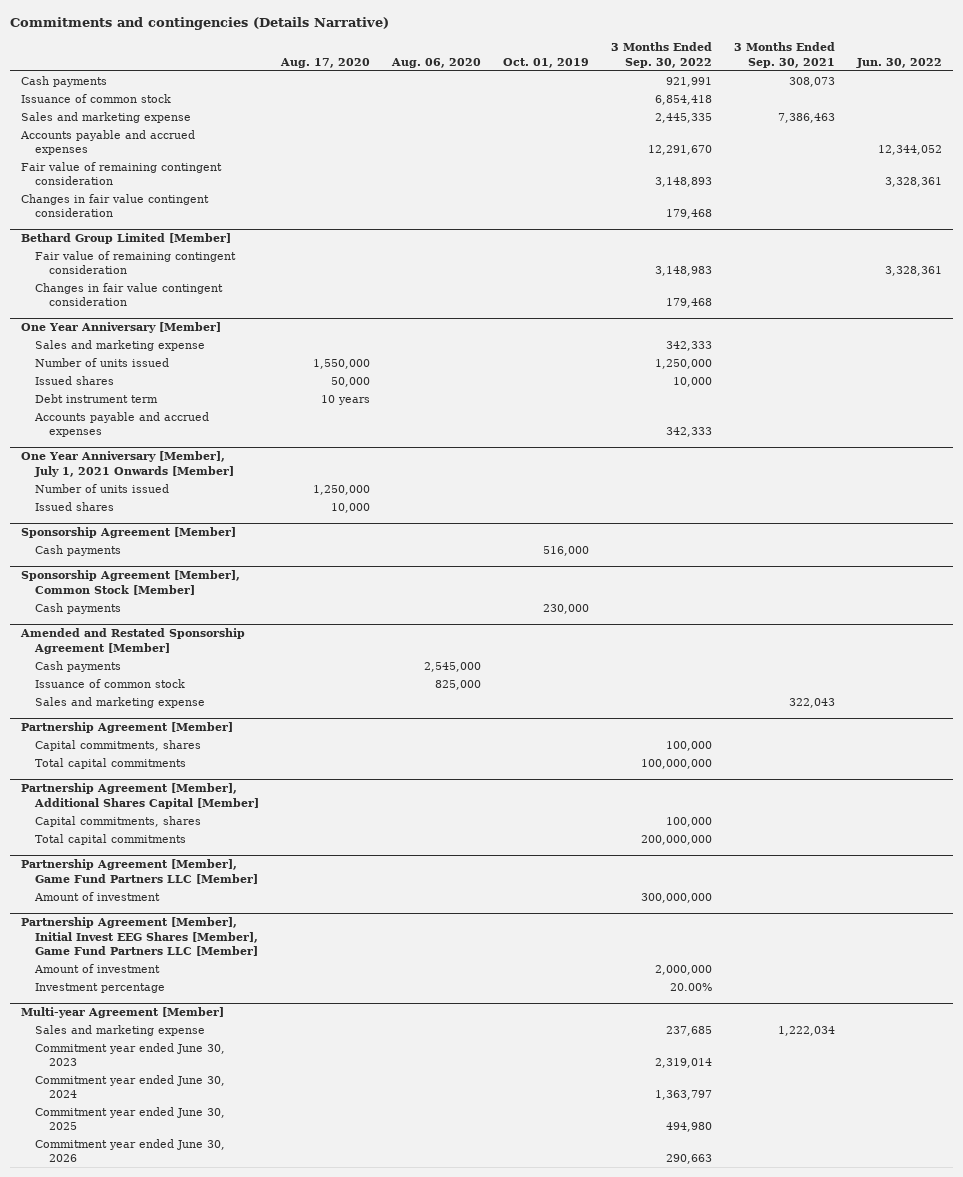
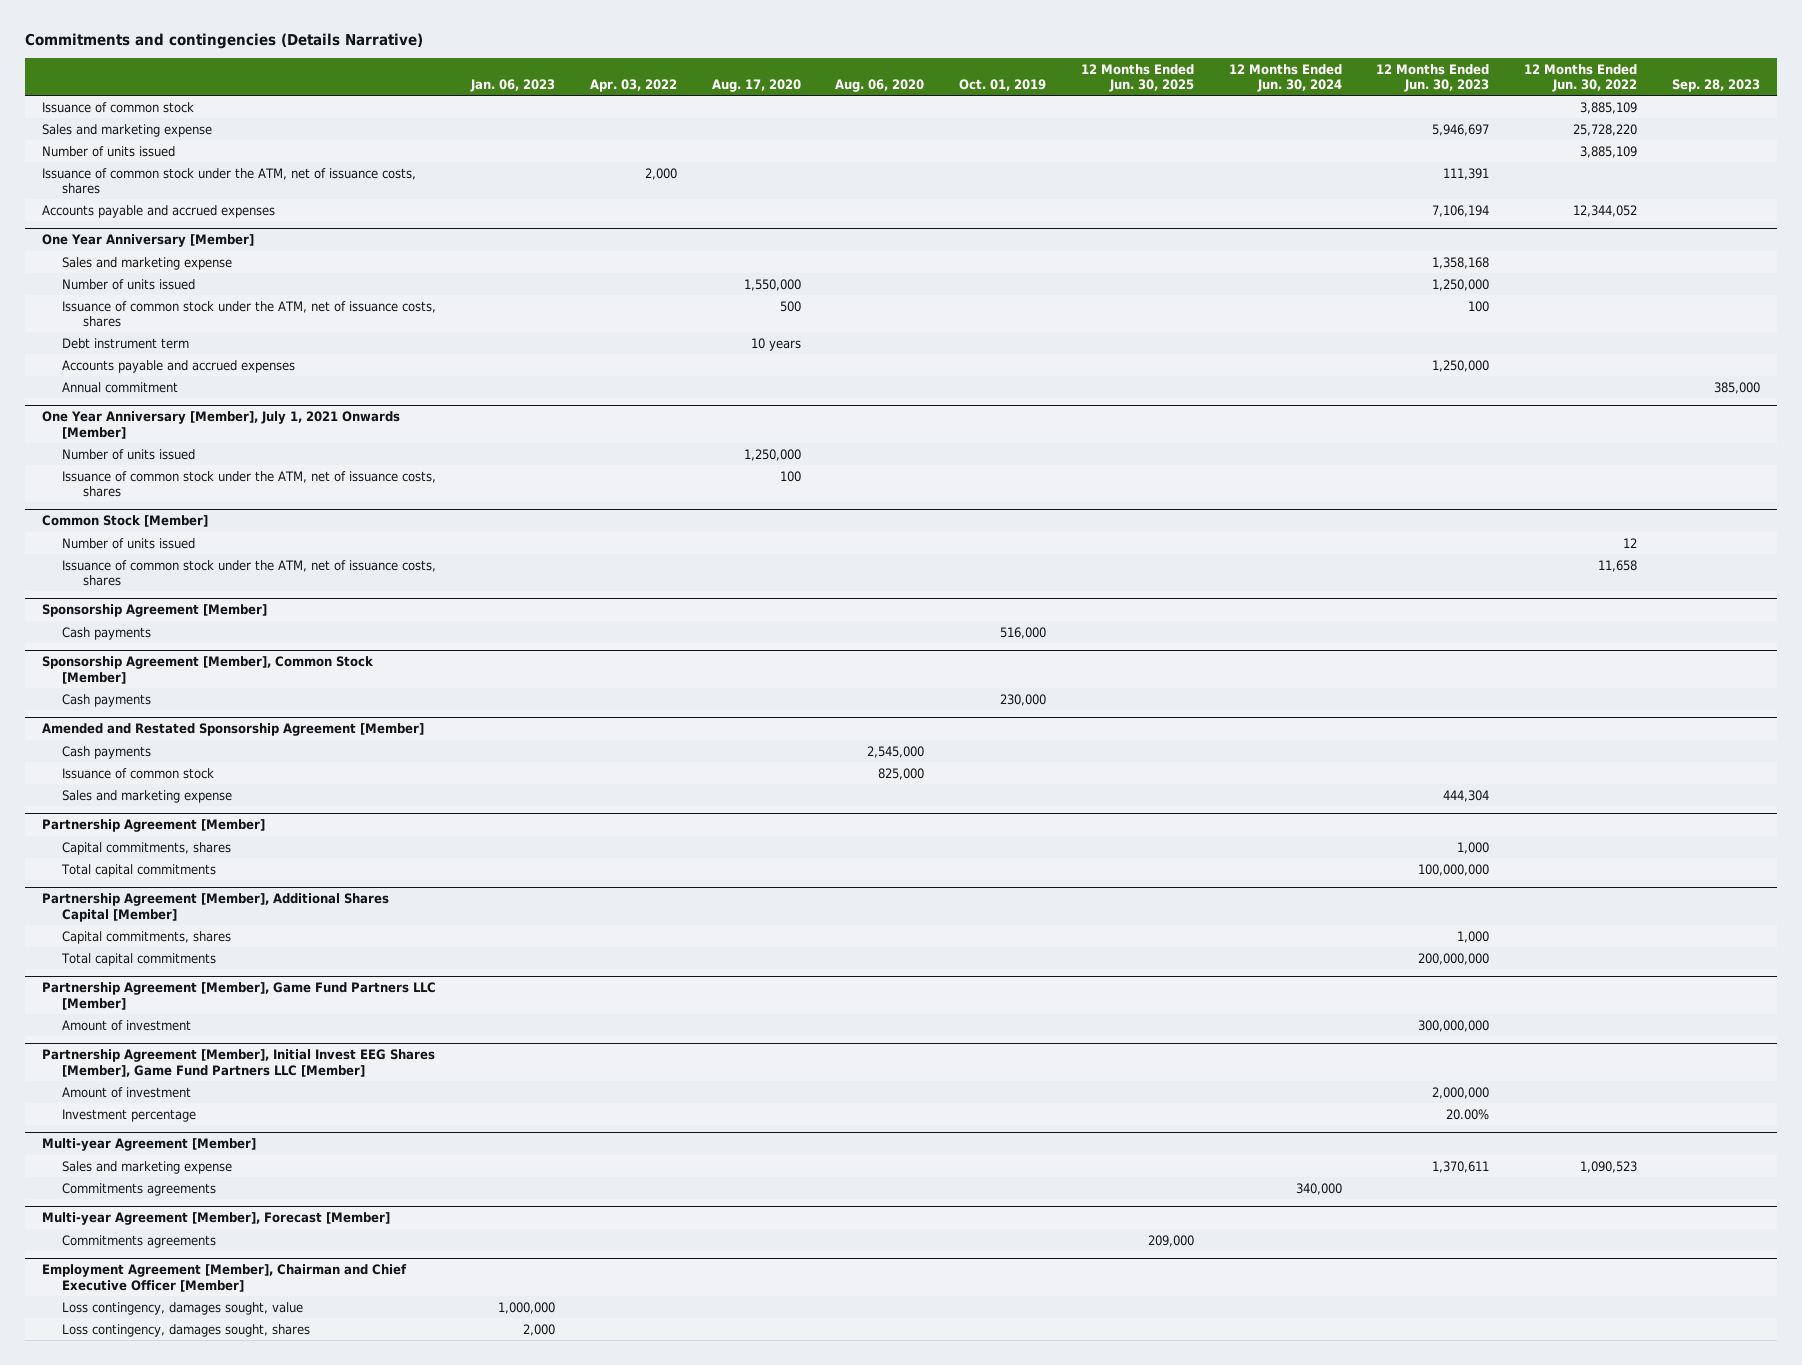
- | Aug. 17, 2020 | Aug. 06, 2020 | Oct. 01, 2019 | 3 Months Ended Sep. 30, 2022 | 3 Months Ended Sep. 30, 2021 | Jun. 30, 2022
+ | Jan. 06, 2023 | Apr. 03, 2022 | Aug. 17, 2020 | Aug. 06, 2020 | Oct. 01, 2019 | 12 Months Ended Jun. 30, 2025 | 12 Months Ended Jun. 30, 2024 | 12 Months Ended Jun. 30, 2023 | 12 Months Ended Jun. 30, 2022 | Sep. 28, 2023
- Cash payments | | | | 921,991 | 308,073 |
+ Number of units issued | | | | | | | | | 3,885,109 |
+ Issuance of common stock under the ATM, net of issuance costs, shares | | 2,000 | | | | | | 111,391 | |
- Fair value of remaining contingent consideration | | | | 3,148,893 | | 3,328,361
- Changes in fair value contingent consideration | | | | 179,468 | |
- Bethard Group Limited [Member]
- Fair value of remaining contingent consideration | | | | 3,148,983 | | 3,328,361
- Changes in fair value contingent consideration | | | | 179,468 | |
@ One Year Anniversary [Member]
- Issued shares | 50,000 | | | 10,000 | |
+ Issuance of common stock under the ATM, net of issuance costs, shares | | | 500 | | | | | 100 | |
+ Annual commitment | | | | | | | | | | 385,000
@ One Year Anniversary [Member], July 1, 2021 Onwards [Member]
- Issued shares | 10,000 | | | | |
+ Issuance of common stock under the ATM, net of issuance costs, shares | | | 100 | | | | | | |
+ Common Stock [Member]
+ Number of units issued | | | | | | | | | 12 |
+ Issuance of common stock under the ATM, net of issuance costs, shares | | | | | | | | | 11,658 |
@ Multi-year Agreement [Member]
- Commitment year ended June 30, 2023 | | | | 2,319,014 | |
- Commitment year ended June 30, 2024 | | | | 1,363,797 | |
- Commitment year ended June 30, 2025 | | | | 494,980 | |
- Commitment year ended June 30, 2026 | | | | 290,663 | |
+ Commitments agreements | | | | | | | 340,000 | | |
+ Multi-year Agreement [Member], Forecast [Member]
+ Commitments agreements | | | | | | 209,000 | | | |
+ Employment Agreement [Member], Chairman and Chief Executive Officer [Member]
+ Loss contingency, damages sought, value | 1,000,000 | | | | | | | | |
+ Loss contingency, damages sought, shares | 2,000 | | | | | | | | |

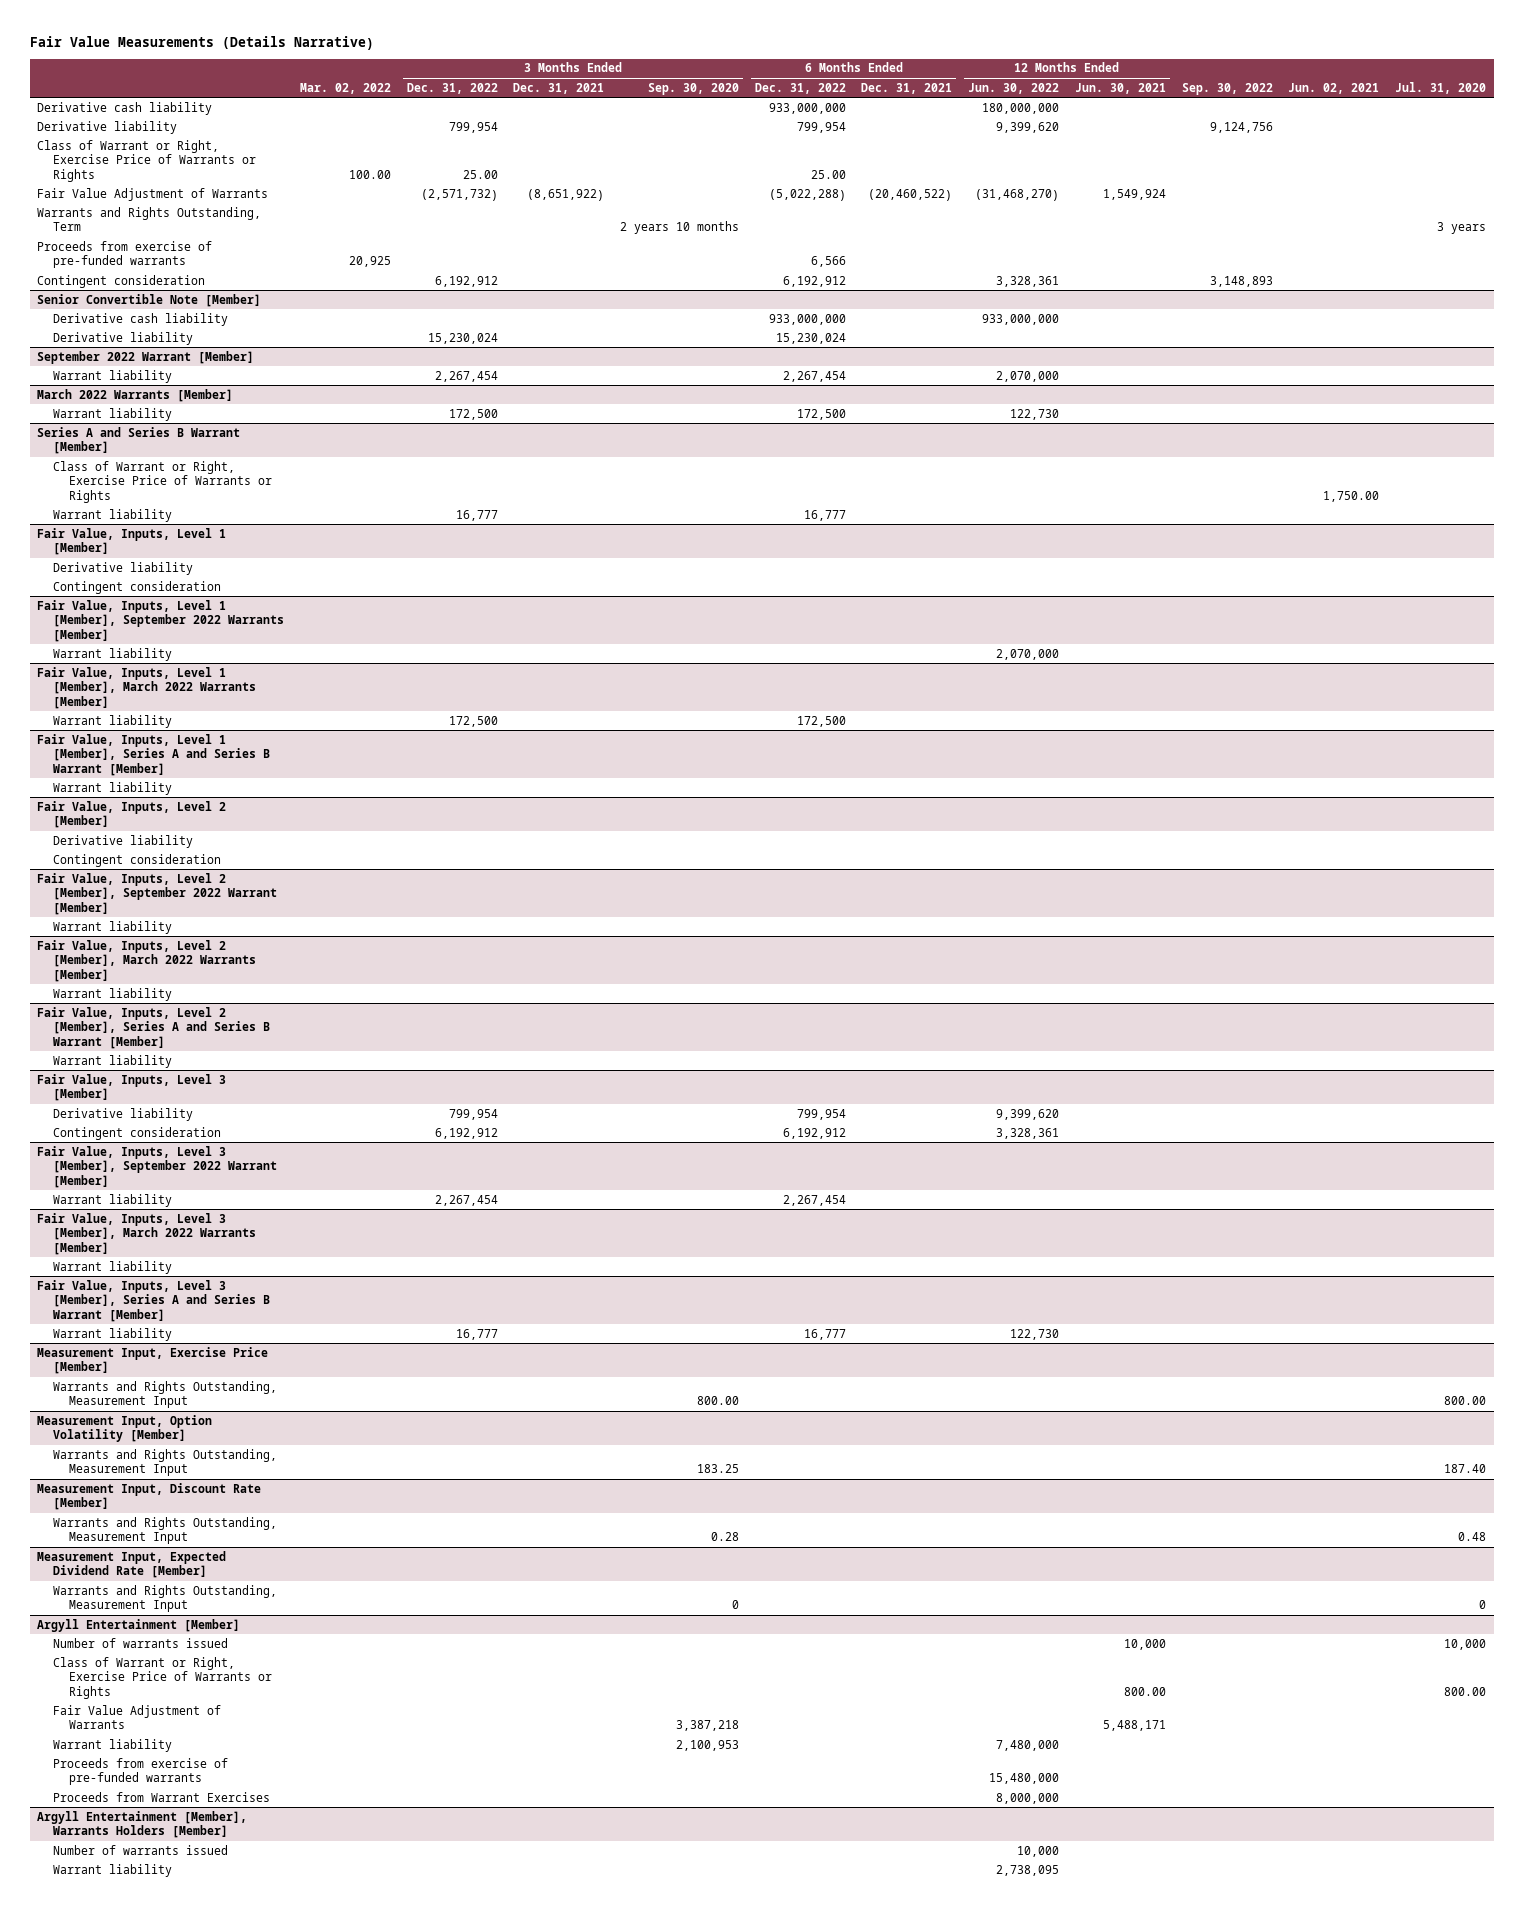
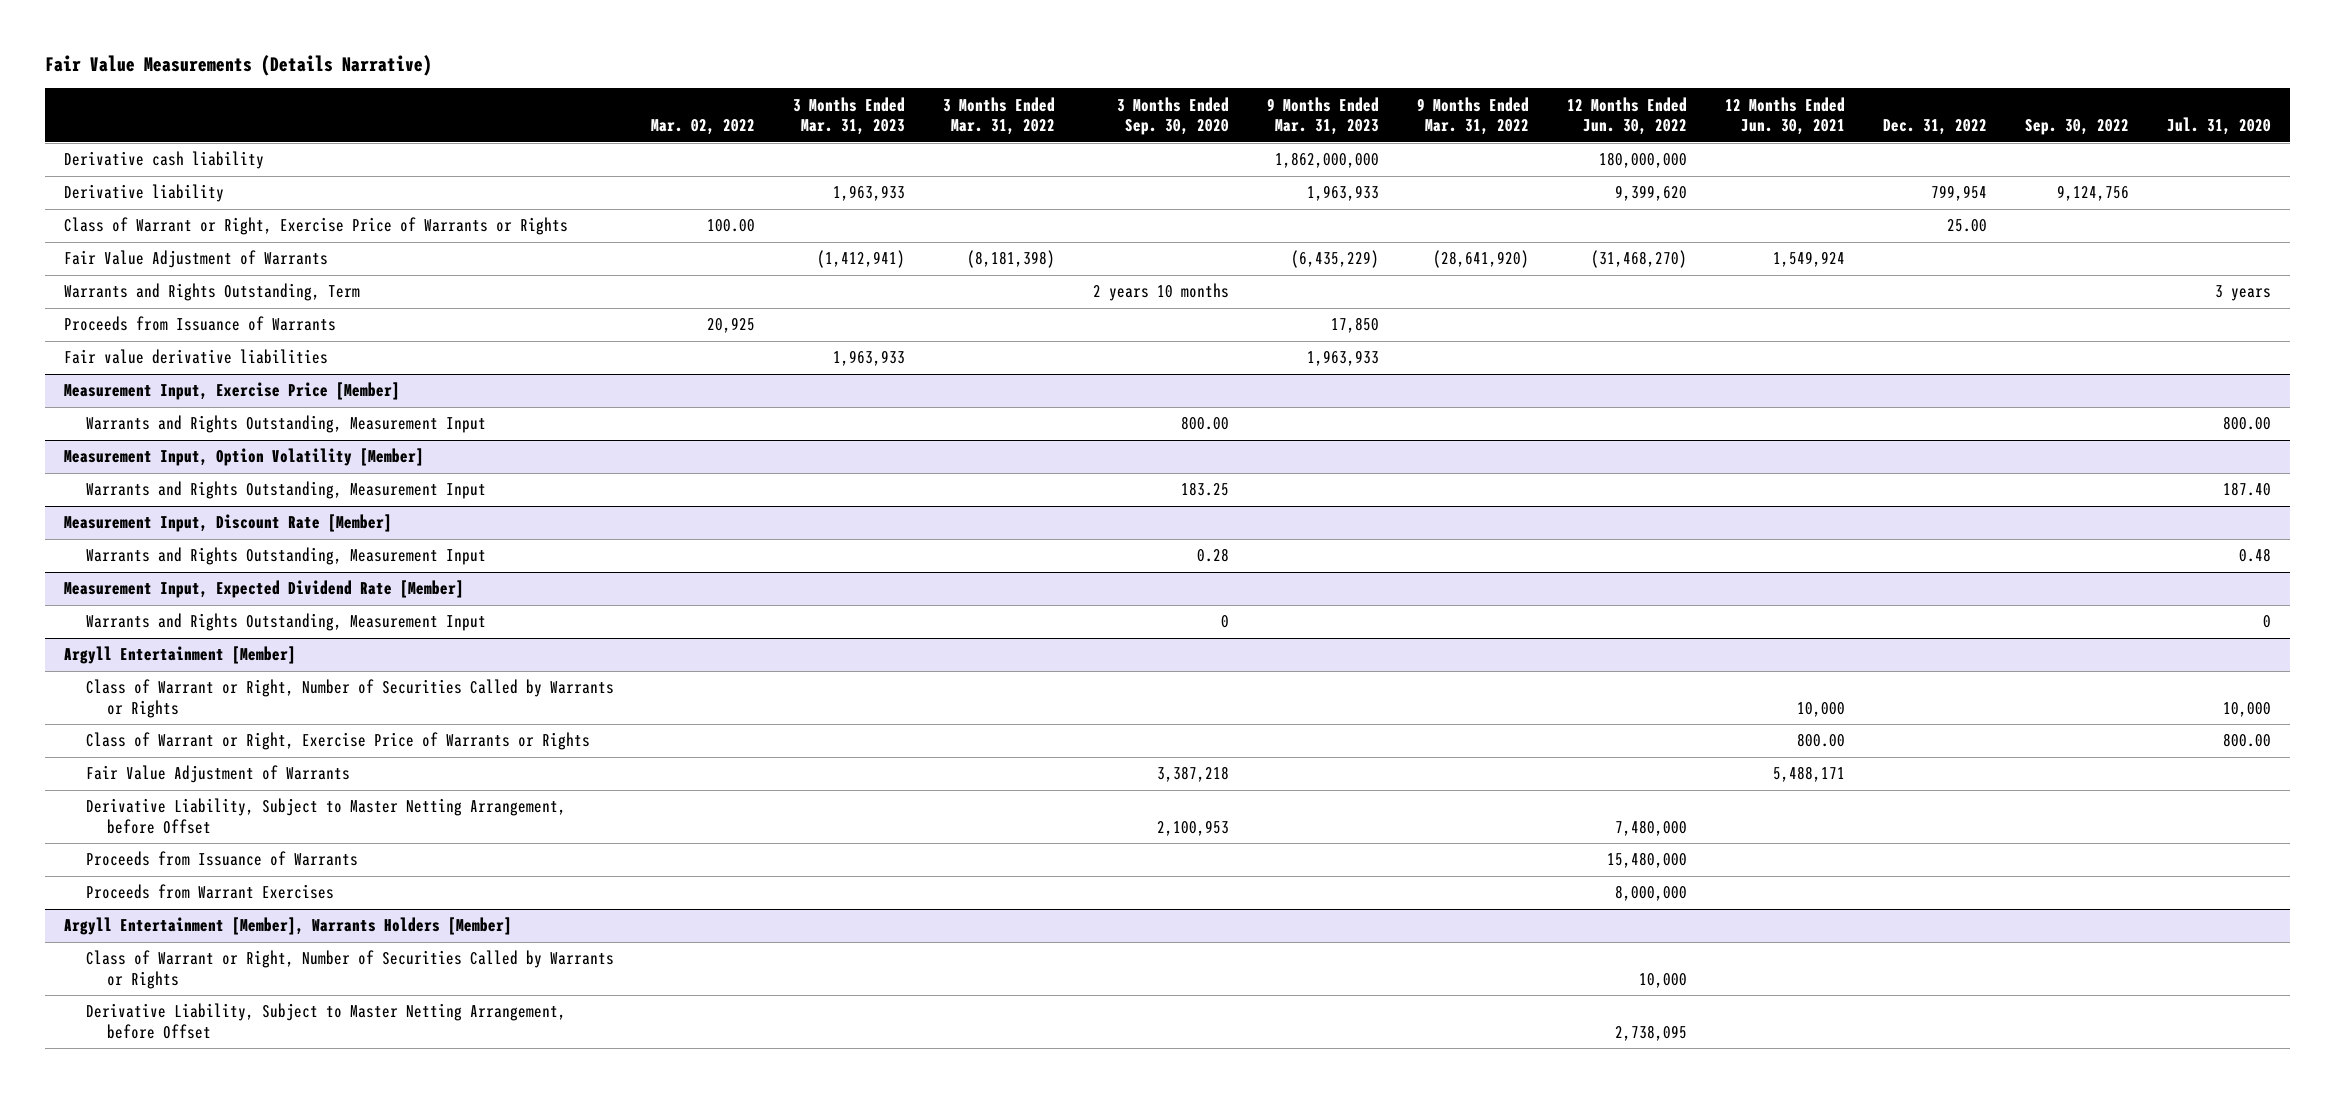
- | Mar. 02, 2022 | 3 Months Ended Dec. 31, 2022 | 3 Months Ended Dec. 31, 2021 | 3 Months Ended Sep. 30, 2020 | 6 Months Ended Dec. 31, 2022 | 6 Months Ended Dec. 31, 2021 | 12 Months Ended Jun. 30, 2022 | 12 Months Ended Jun. 30, 2021 | Sep. 30, 2022 | Jun. 02, 2021 | Jul. 31, 2020
+ | Mar. 02, 2022 | 3 Months Ended Mar. 31, 2023 | 3 Months Ended Mar. 31, 2022 | 3 Months Ended Sep. 30, 2020 | 9 Months Ended Mar. 31, 2023 | 9 Months Ended Mar. 31, 2022 | 12 Months Ended Jun. 30, 2022 | 12 Months Ended Jun. 30, 2021 | Dec. 31, 2022 | Sep. 30, 2022 | Jul. 31, 2020
- Proceeds from exercise of pre-funded warrants | 20,925 | | | | 6,566 | | | | | |
- Contingent consideration | | 6,192,912 | | | 6,192,912 | | 3,328,361 | | 3,148,893 | |
- Senior Convertible Note [Member]
- Derivative cash liability | | | | | 933,000,000 | | 933,000,000 | | | |
- Derivative liability | | 15,230,024 | | | 15,230,024 | | | | | |
- September 2022 Warrant [Member]
- Warrant liability | | 2,267,454 | | | 2,267,454 | | 2,070,000 | | | |
- March 2022 Warrants [Member]
- Warrant liability | | 172,500 | | | 172,500 | | 122,730 | | | |
- Series A and Series B Warrant [Member]
- Class of Warrant or Right, Exercise Price of Warrants or Rights | | | | | | | | | | 1,750.00 |
- Warrant liability | | 16,777 | | | 16,777 | | | | | |
- Fair Value, Inputs, Level 1 [Member]
- Derivative liability
- Contingent consideration
- Fair Value, Inputs, Level 1 [Member], September 2022 Warrants [Member]
- Warrant liability | | | | | | | 2,070,000 | | | |
- Fair Value, Inputs, Level 1 [Member], March 2022 Warrants [Member]
- Warrant liability | | 172,500 | | | 172,500 | | | | | |
- Fair Value, Inputs, Level 1 [Member], Series A and Series B Warrant [Member]
- Warrant liability
- Fair Value, Inputs, Level 2 [Member]
- Derivative liability
- Contingent consideration
- Fair Value, Inputs, Level 2 [Member], September 2022 Warrant [Member]
- Warrant liability
- Fair Value, Inputs, Level 2 [Member], March 2022 Warrants [Member]
- Warrant liability
- Fair Value, Inputs, Level 2 [Member], Series A and Series B Warrant [Member]
- Warrant liability
- Fair Value, Inputs, Level 3 [Member]
- Derivative liability | | 799,954 | | | 799,954 | | 9,399,620 | | | |
- Contingent consideration | | 6,192,912 | | | 6,192,912 | | 3,328,361 | | | |
- Fair Value, Inputs, Level 3 [Member], September 2022 Warrant [Member]
- Warrant liability | | 2,267,454 | | | 2,267,454 | | | | | |
- Fair Value, Inputs, Level 3 [Member], March 2022 Warrants [Member]
- Warrant liability
- Fair Value, Inputs, Level 3 [Member], Series A and Series B Warrant [Member]
- Warrant liability | | 16,777 | | | 16,777 | | 122,730 | | | |
+ Proceeds from Issuance of Warrants | 20,925 | | | | 17,850 | | | | | |
+ Fair value derivative liabilities | | 1,963,933 | | | 1,963,933 | | | | | |
@ Argyll Entertainment [Member]
- Number of warrants issued | | | | | | | | 10,000 | | | 10,000
+ Class of Warrant or Right, Number of Securities Called by Warrants or Rights | | | | | | | | 10,000 | | | 10,000
- Warrant liability | | | | 2,100,953 | | | 7,480,000 | | | |
- Proceeds from exercise of pre-funded warrants | | | | | | | 15,480,000 | | | |
+ Derivative Liability, Subject to Master Netting Arrangement, before Offset | | | | 2,100,953 | | | 7,480,000 | | | |
+ Proceeds from Issuance of Warrants | | | | | | | 15,480,000 | | | |
@ Argyll Entertainment [Member], Warrants Holders [Member]
- Number of warrants issued | | | | | | | 10,000 | | | |
- Warrant liability | | | | | | | 2,738,095 | | | |
+ Class of Warrant or Right, Number of Securities Called by Warrants or Rights | | | | | | | 10,000 | | | |
+ Derivative Liability, Subject to Master Netting Arrangement, before Offset | | | | | | | 2,738,095 | | | |

